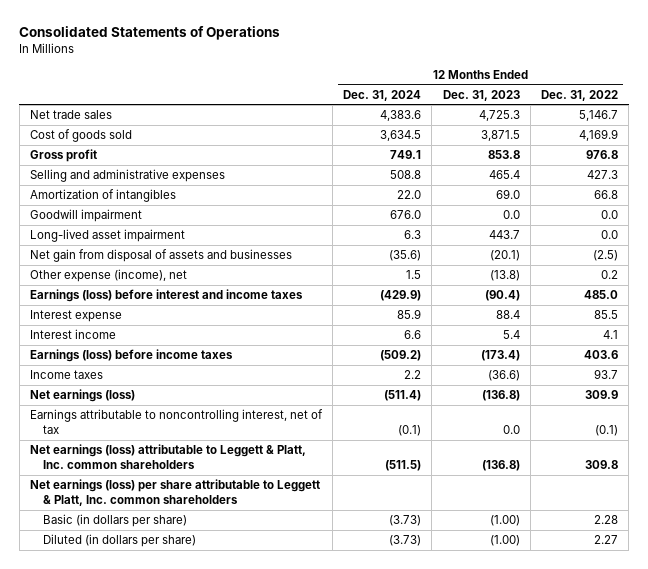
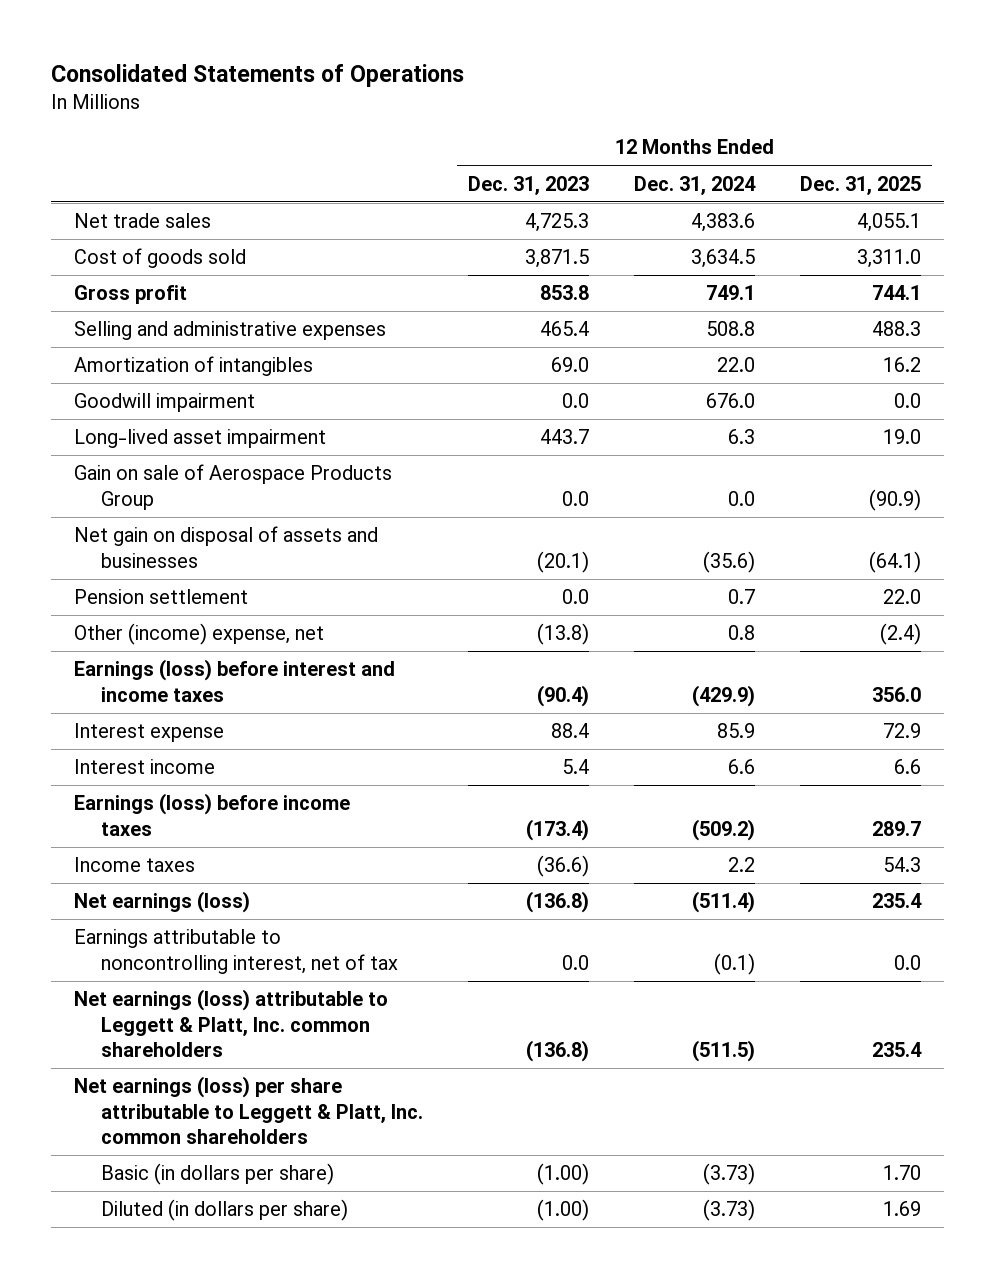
- | 12 Months Ended Dec. 31, 2024 | 12 Months Ended Dec. 31, 2023 | 12 Months Ended Dec. 31, 2022
+ | 12 Months Ended Dec. 31, 2023 | 12 Months Ended Dec. 31, 2024 | 12 Months Ended Dec. 31, 2025
- Net gain from disposal of assets and businesses | (35.6) | (20.1) | (2.5)
- Other expense (income), net | 1.5 | (13.8) | 0.2
+ Gain on sale of Aerospace Products Group | 0.0 | 0.0 | (90.9)
+ Net gain on disposal of assets and businesses | (20.1) | (35.6) | (64.1)
+ Pension settlement | 0.0 | 0.7 | 22.0
+ Other (income) expense, net | (13.8) | 0.8 | (2.4)

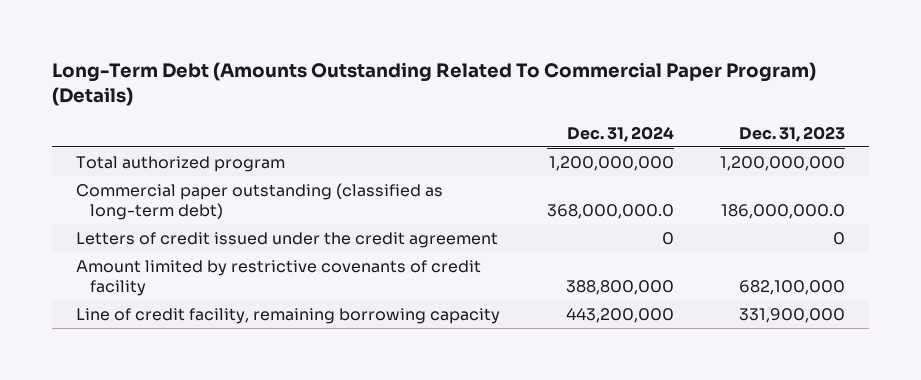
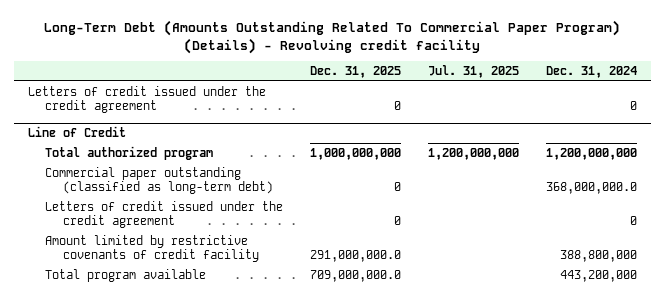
- Long-Term Debt (Amounts Outstanding Related To Commercial Paper Program) (Details)
+ Long-Term Debt (Amounts Outstanding Related To Commercial Paper Program) (Details) - Revolving credit facility
- | Dec. 31, 2024 | Dec. 31, 2023
+ | Dec. 31, 2025 | Jul. 31, 2025 | Dec. 31, 2024
+ Letters of credit issued under the credit agreement | 0 | | 0
+ Line of Credit
- Line of credit facility, remaining borrowing capacity | 443,200,000 | 331,900,000
+ Total program available | 709,000,000.0 | | 443,200,000

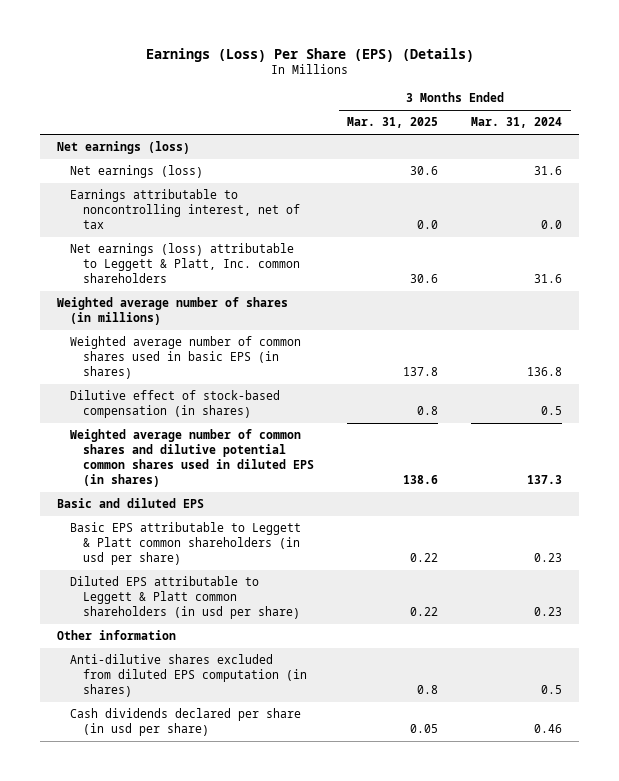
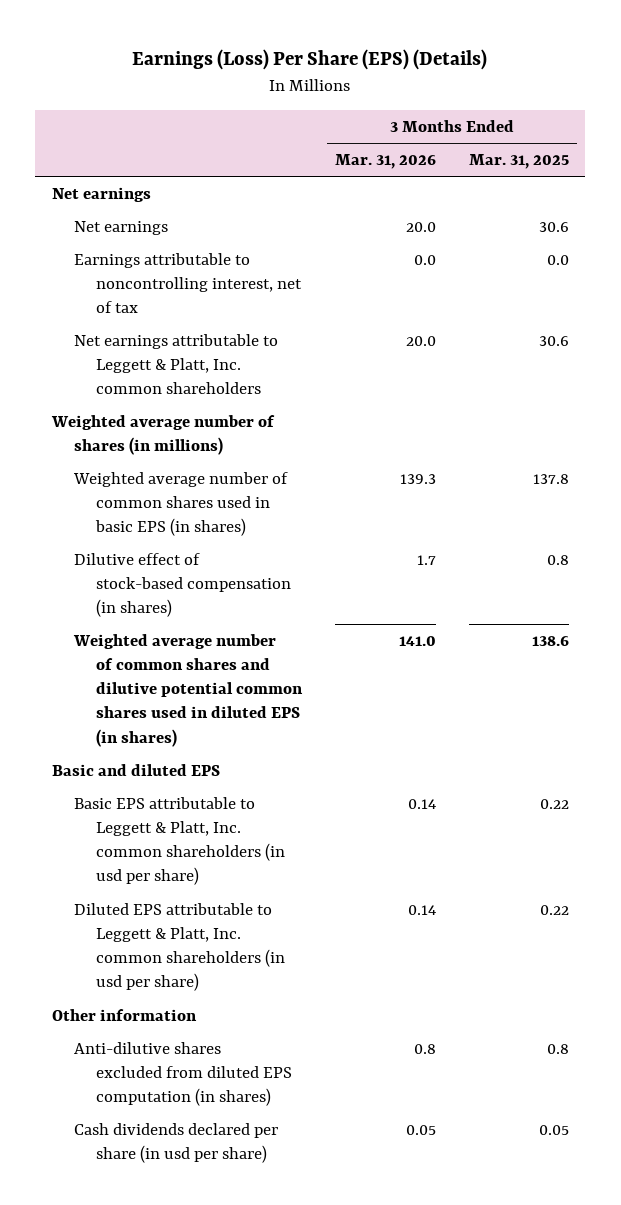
- | 3 Months Ended Mar. 31, 2025 | 3 Months Ended Mar. 31, 2024
+ | 3 Months Ended Mar. 31, 2026 | 3 Months Ended Mar. 31, 2025
- Net earnings (loss)
- Net earnings (loss) | 30.6 | 31.6
+ Net earnings
+ Net earnings | 20.0 | 30.6
- Net earnings (loss) attributable to Leggett & Platt, Inc. common shareholders | 30.6 | 31.6
+ Net earnings attributable to Leggett & Platt, Inc. common shareholders | 20.0 | 30.6
- Basic EPS attributable to Leggett & Platt common shareholders (in usd per share) | 0.22 | 0.23
- Diluted EPS attributable to Leggett & Platt common shareholders (in usd per share) | 0.22 | 0.23
+ Basic EPS attributable to Leggett & Platt, Inc. common shareholders (in usd per share) | 0.14 | 0.22
+ Diluted EPS attributable to Leggett & Platt, Inc. common shareholders (in usd per share) | 0.14 | 0.22

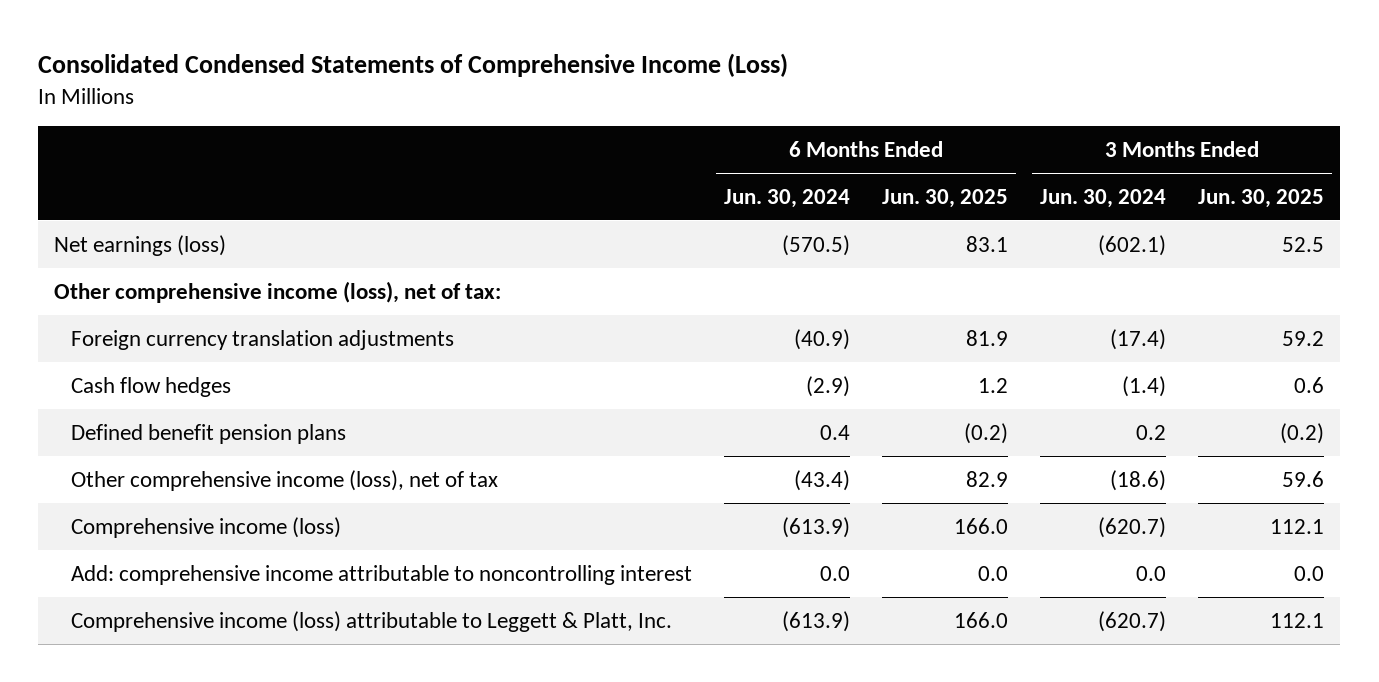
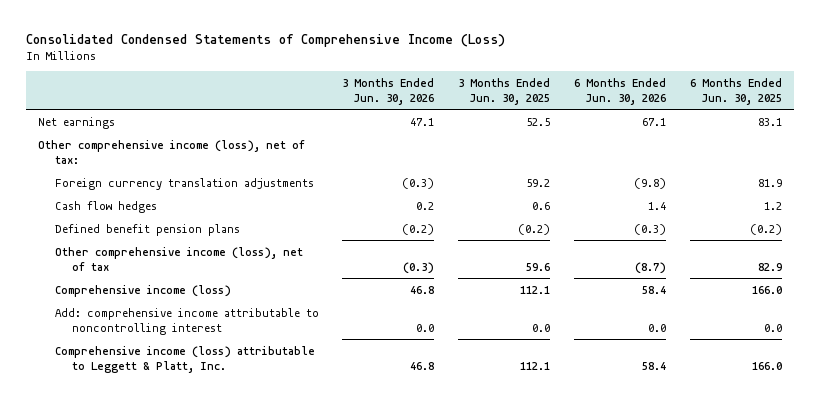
- | 6 Months Ended Jun. 30, 2024 | 6 Months Ended Jun. 30, 2025 | 3 Months Ended Jun. 30, 2024 | 3 Months Ended Jun. 30, 2025
+ | 3 Months Ended Jun. 30, 2026 | 3 Months Ended Jun. 30, 2025 | 6 Months Ended Jun. 30, 2026 | 6 Months Ended Jun. 30, 2025
- Net earnings (loss) | (570.5) | 83.1 | (602.1) | 52.5
+ Net earnings | 47.1 | 52.5 | 67.1 | 83.1

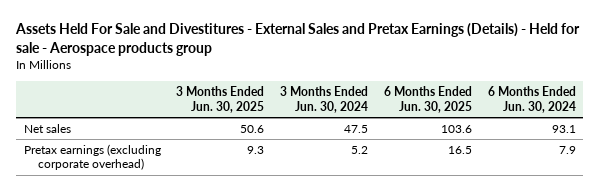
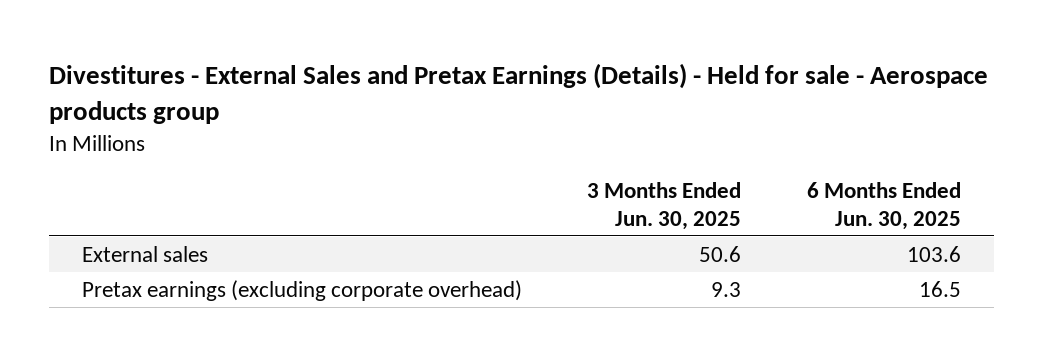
- Assets Held For Sale and Divestitures - External Sales and Pretax Earnings (Details) - Held for sale - Aerospace products group
+ Divestitures - External Sales and Pretax Earnings (Details) - Held for sale - Aerospace products group
- | 3 Months Ended Jun. 30, 2025 | 3 Months Ended Jun. 30, 2024 | 6 Months Ended Jun. 30, 2025 | 6 Months Ended Jun. 30, 2024
+ | 3 Months Ended Jun. 30, 2025 | 6 Months Ended Jun. 30, 2025
- Net sales | 50.6 | 47.5 | 103.6 | 93.1
+ External sales | 50.6 | 103.6

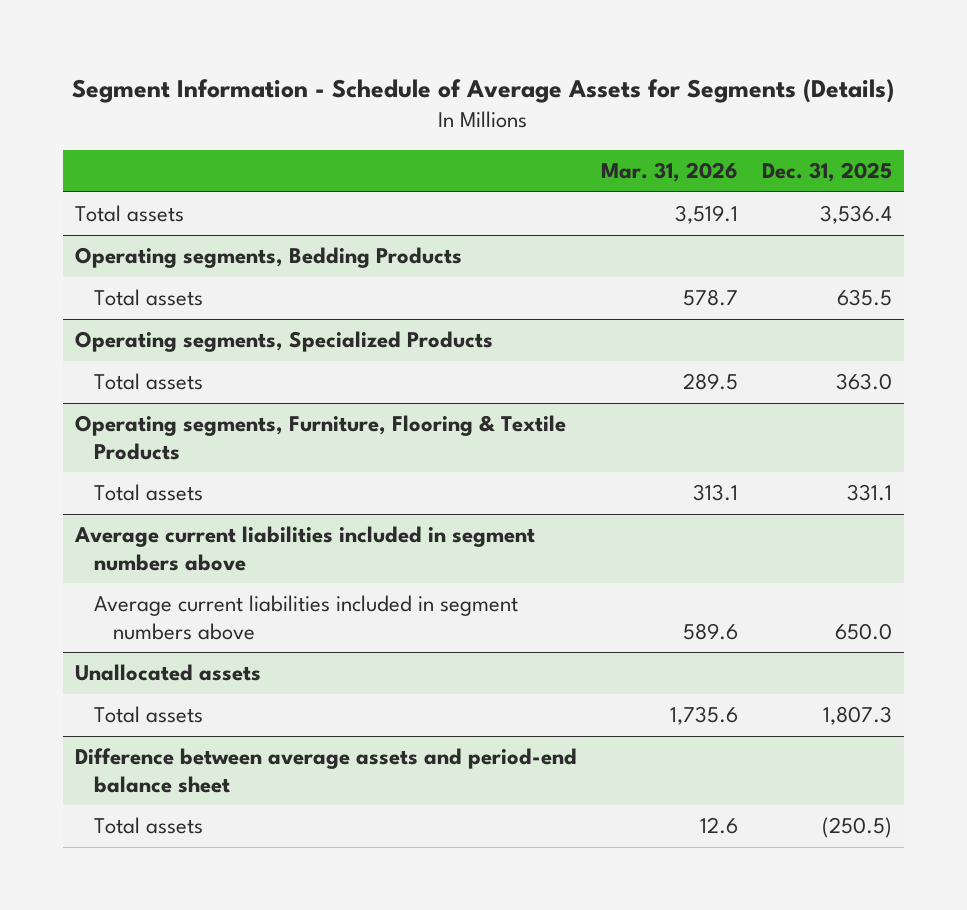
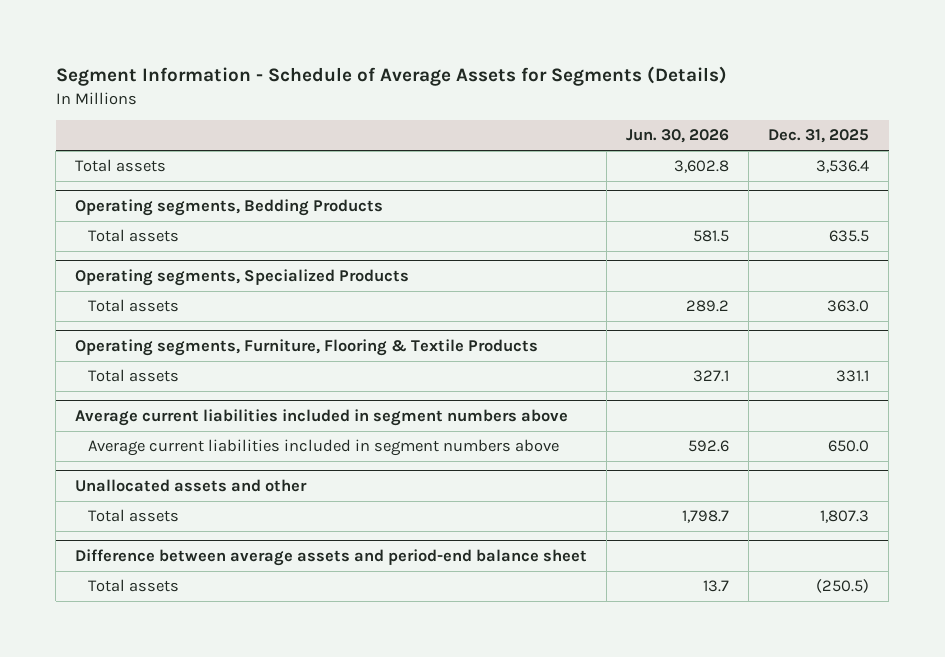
- | Mar. 31, 2026 | Dec. 31, 2025
+ | Jun. 30, 2026 | Dec. 31, 2025
- Unallocated assets
+ Unallocated assets and other

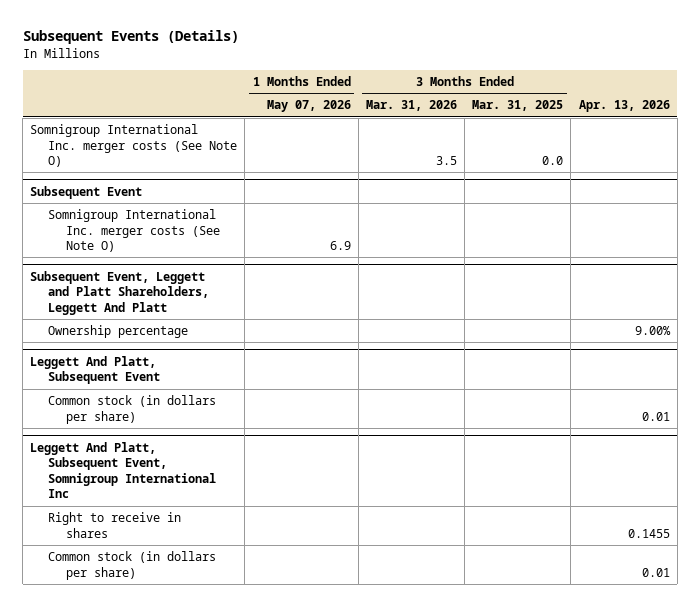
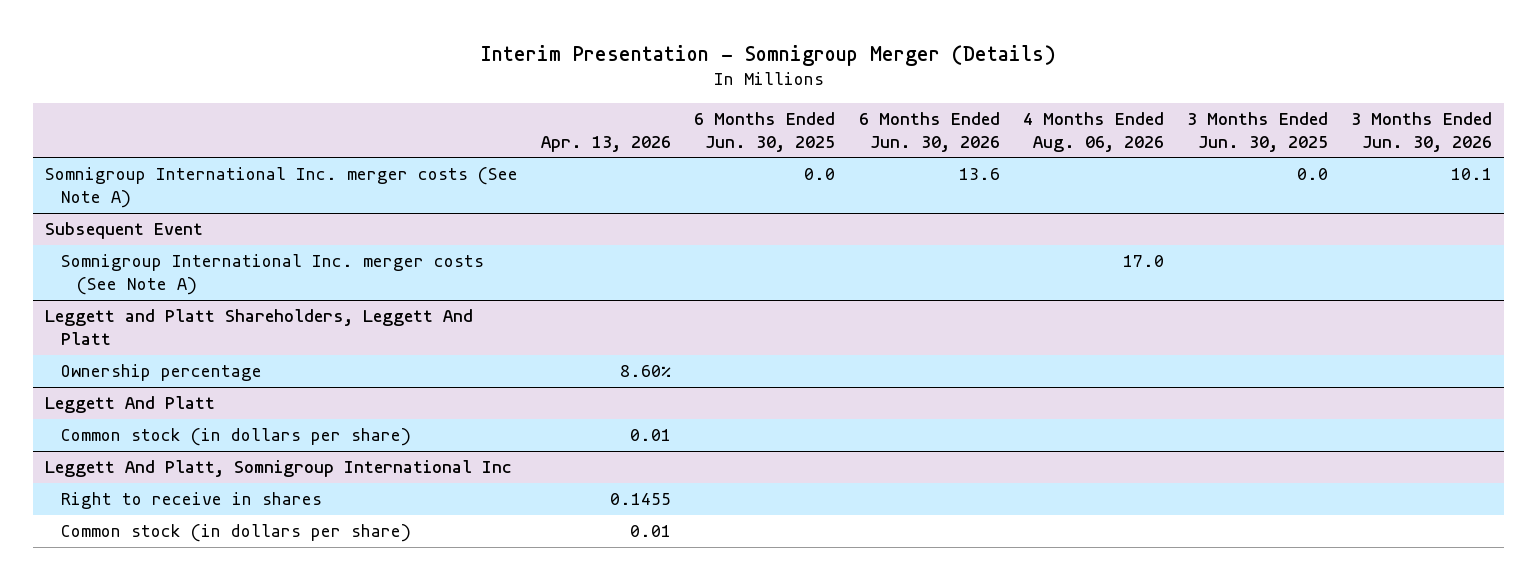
- Subsequent Events (Details)
+ Interim Presentation - Somnigroup Merger (Details)
- | 1 Months Ended May 07, 2026 | 3 Months Ended Mar. 31, 2026 | 3 Months Ended Mar. 31, 2025 | Apr. 13, 2026
+ | Apr. 13, 2026 | 6 Months Ended Jun. 30, 2025 | 6 Months Ended Jun. 30, 2026 | 4 Months Ended Aug. 06, 2026 | 3 Months Ended Jun. 30, 2025 | 3 Months Ended Jun. 30, 2026
- Somnigroup International Inc. merger costs (See Note O) | | 3.5 | 0.0 |
+ Somnigroup International Inc. merger costs (See Note A) | | 0.0 | 13.6 | | 0.0 | 10.1
@ Subsequent Event
- Somnigroup International Inc. merger costs (See Note O) | 6.9 | | |
- Subsequent Event, Leggett and Platt Shareholders, Leggett And Platt
- Ownership percentage | | | | 9.00%
- Leggett And Platt, Subsequent Event
@ Subsequent Event
+ Somnigroup International Inc. merger costs (See Note A) | | | | 17.0 | |
+ Leggett and Platt Shareholders, Leggett And Platt
+ Ownership percentage | 8.60% | | | | |
+ Leggett And Platt
- Leggett And Platt, Subsequent Event, Somnigroup International Inc
+ Leggett And Platt, Somnigroup International Inc

